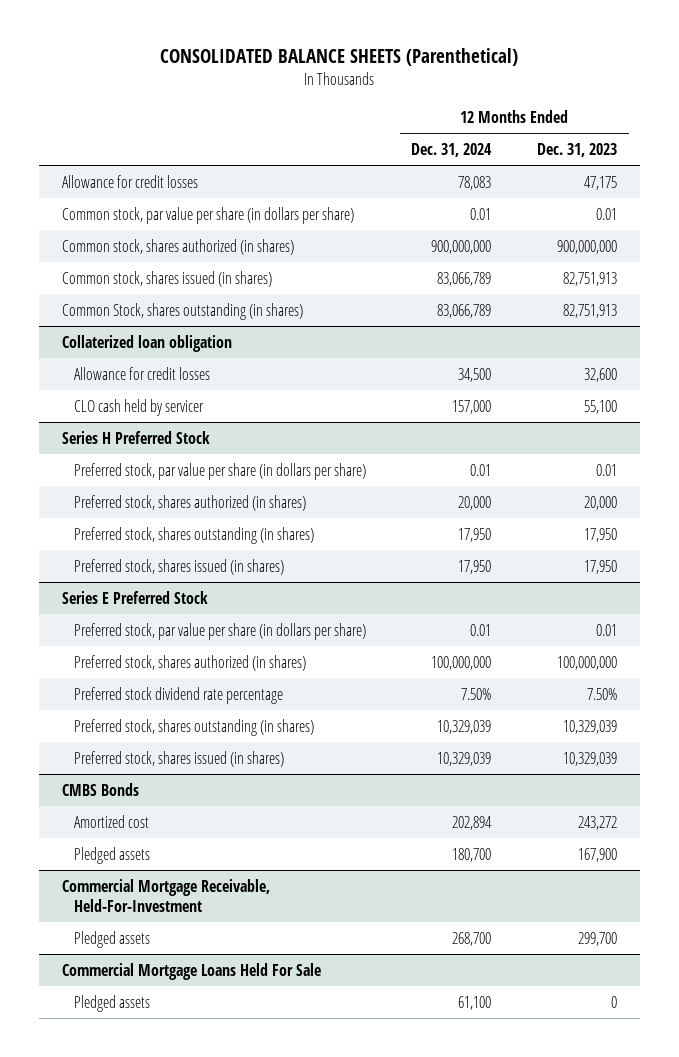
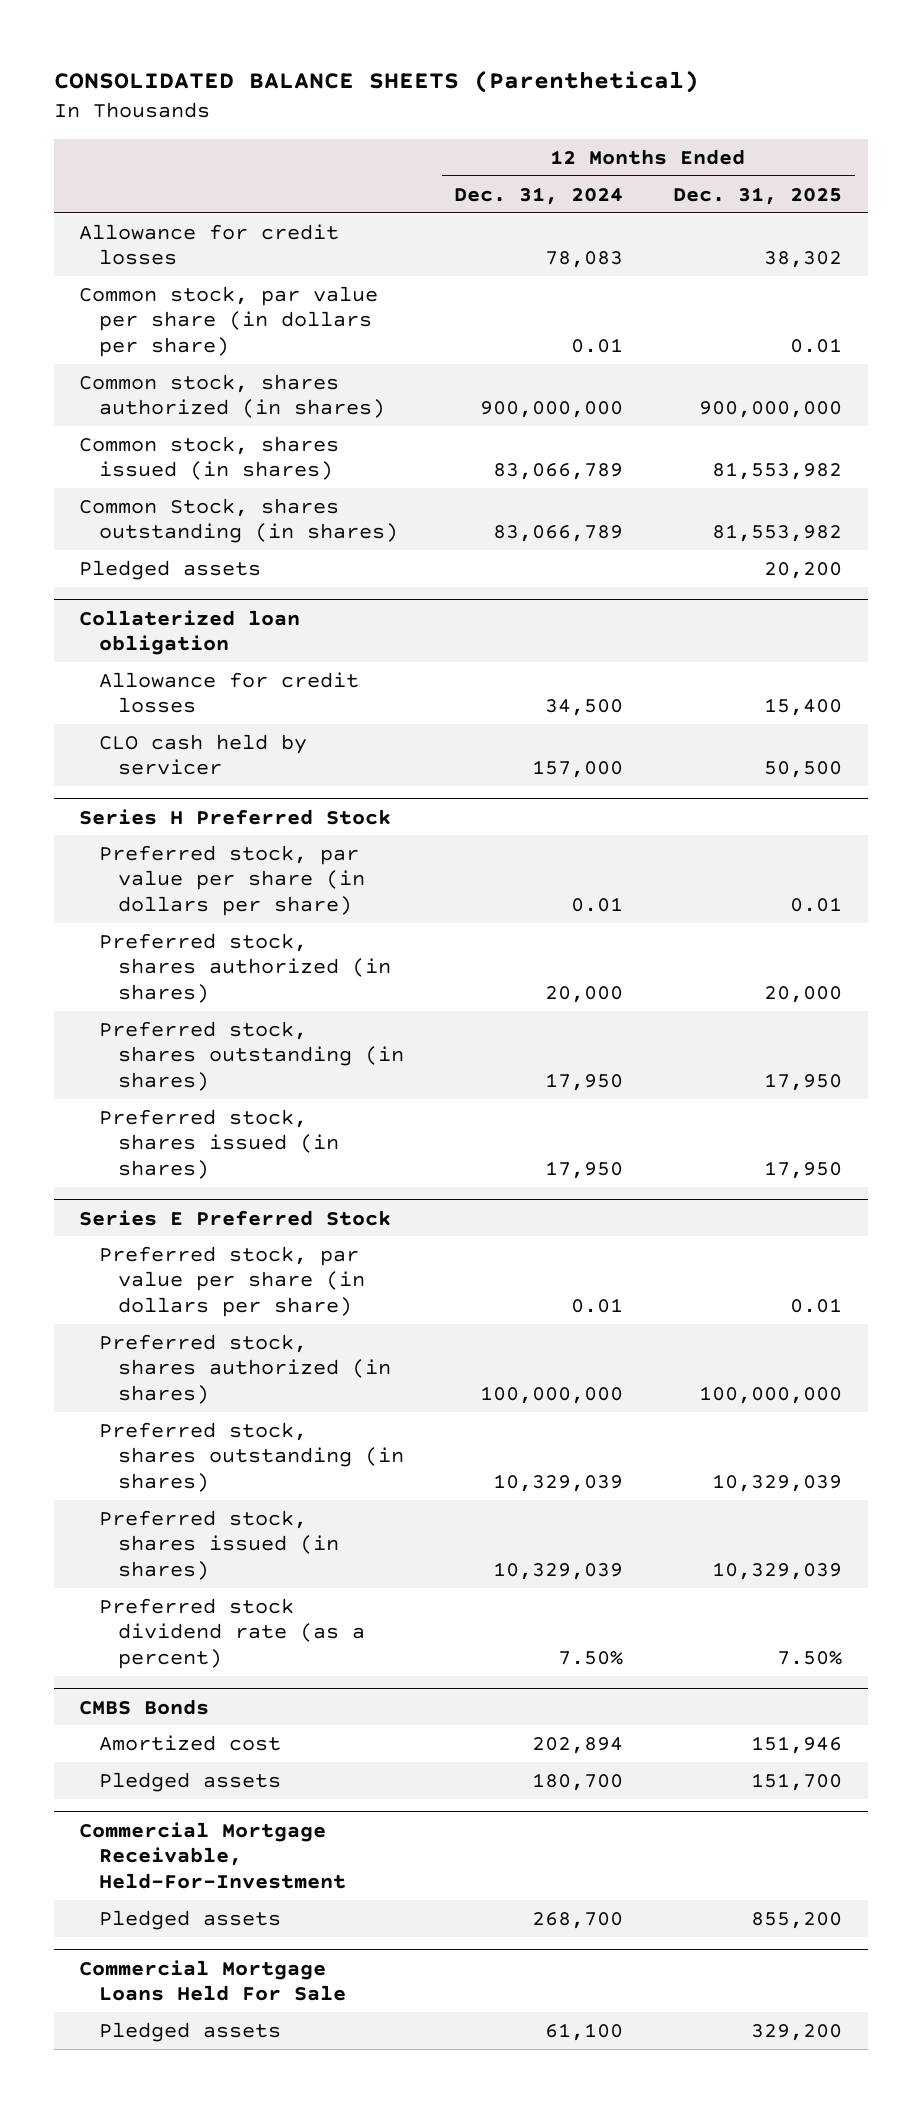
- | 12 Months Ended Dec. 31, 2024 | 12 Months Ended Dec. 31, 2023
+ | 12 Months Ended Dec. 31, 2024 | 12 Months Ended Dec. 31, 2025
+ Pledged assets | | 20,200
@ Series E Preferred Stock
- Preferred stock dividend rate percentage | 7.50% | 7.50%
+ Preferred stock dividend rate (as a percent) | 7.50% | 7.50%

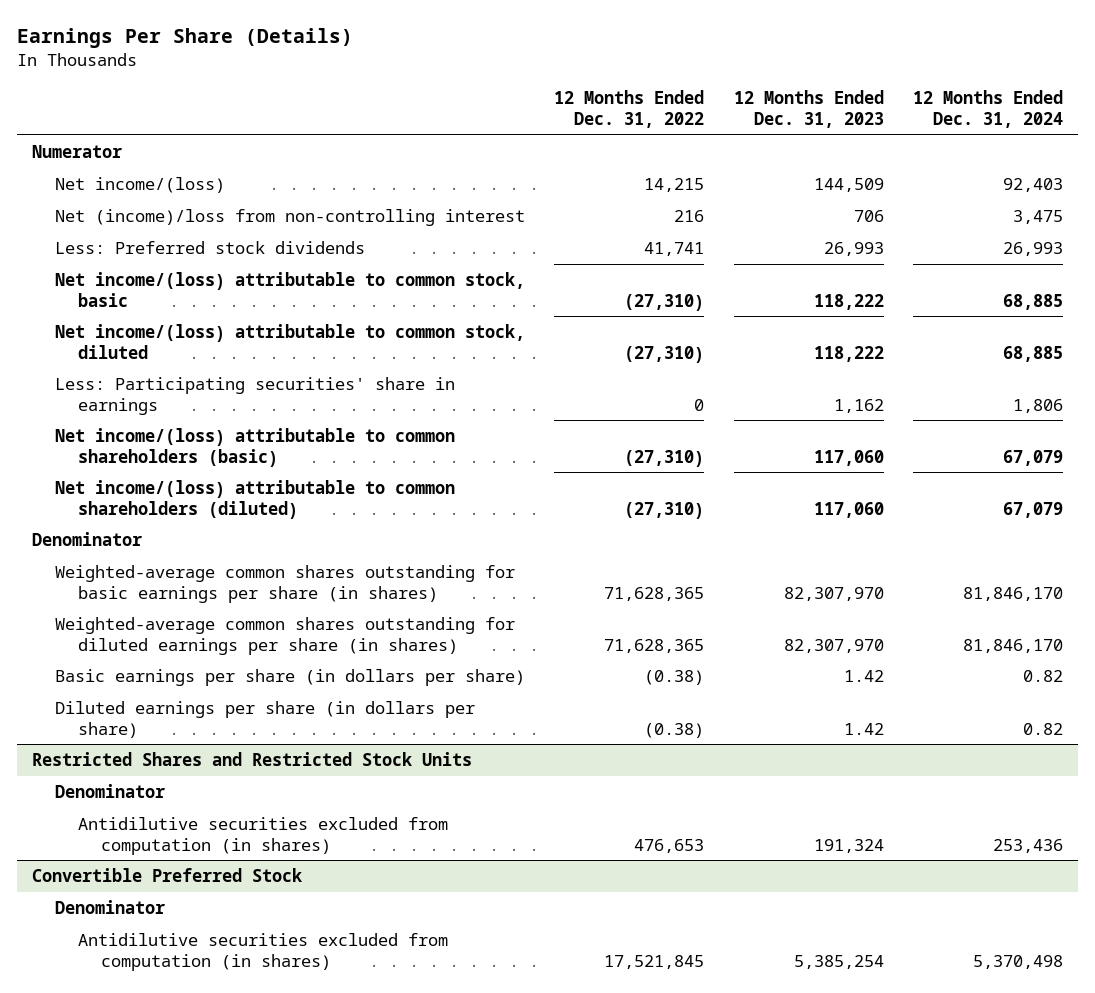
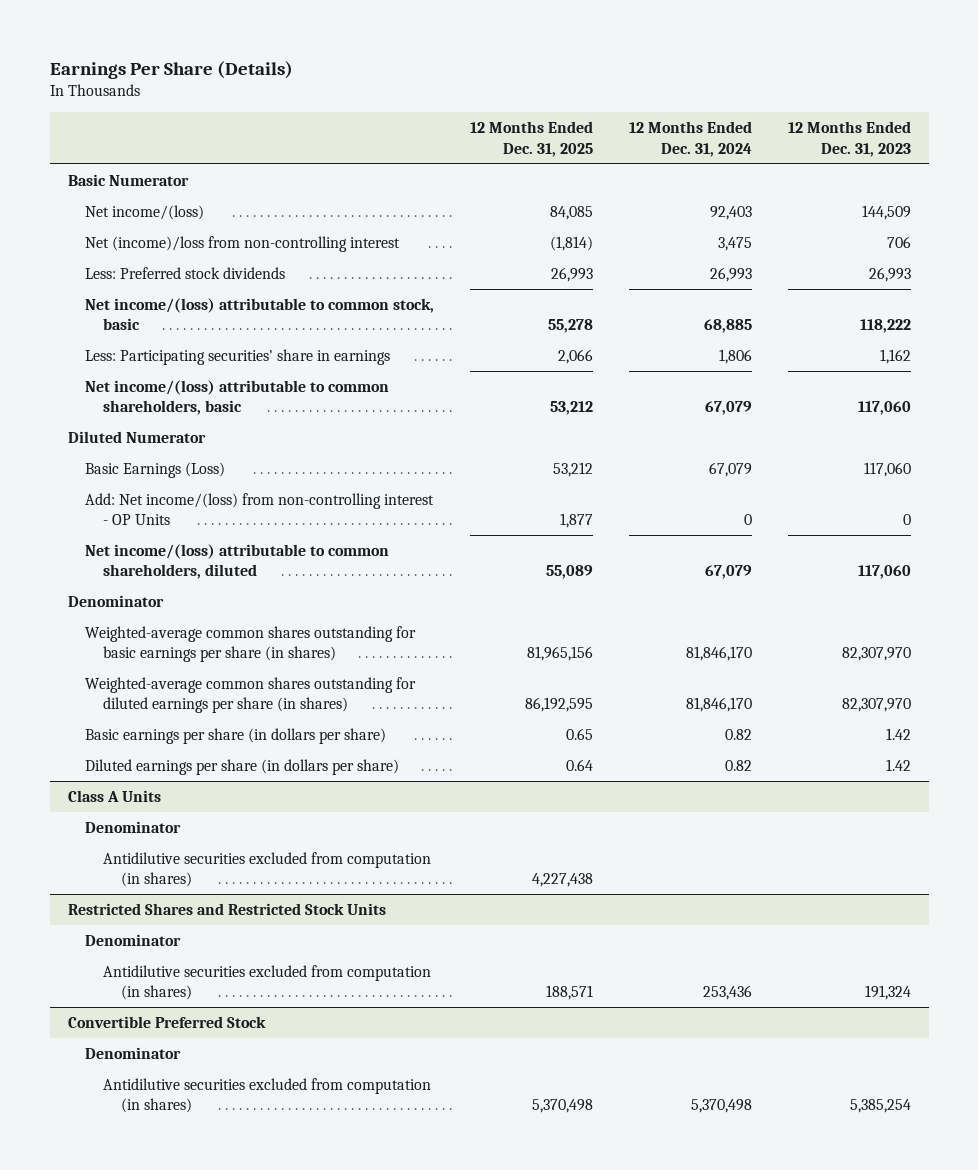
- | 12 Months Ended Dec. 31, 2022 | 12 Months Ended Dec. 31, 2023 | 12 Months Ended Dec. 31, 2024
+ | 12 Months Ended Dec. 31, 2025 | 12 Months Ended Dec. 31, 2024 | 12 Months Ended Dec. 31, 2023
- Numerator
+ Basic Numerator
- Net income/(loss) attributable to common stock, diluted | (27,310) | 118,222 | 68,885
- Net income/(loss) attributable to common shareholders (basic) | (27,310) | 117,060 | 67,079
- Net income/(loss) attributable to common shareholders (diluted) | (27,310) | 117,060 | 67,079
+ Net income/(loss) attributable to common shareholders, basic | 53,212 | 67,079 | 117,060
+ Diluted Numerator
+ Basic Earnings (Loss) | 53,212 | 67,079 | 117,060
+ Add: Net income/(loss) from non-controlling interest - OP Units | 1,877 | 0 | 0
+ Net income/(loss) attributable to common shareholders, diluted | 55,089 | 67,079 | 117,060
+ Class A Units
+ Denominator
+ Antidilutive securities excluded from computation (in shares) | 4,227,438 | |

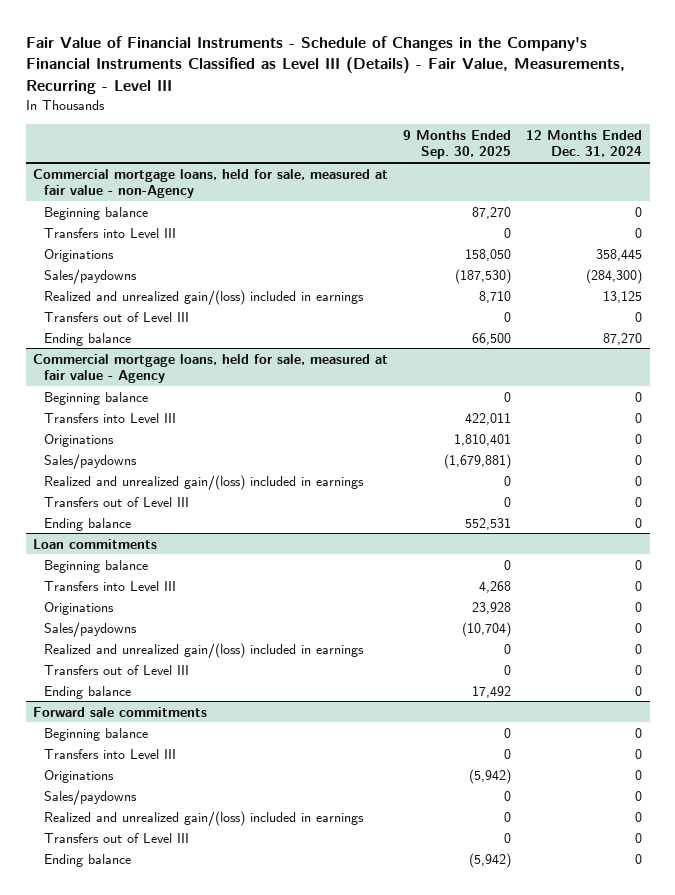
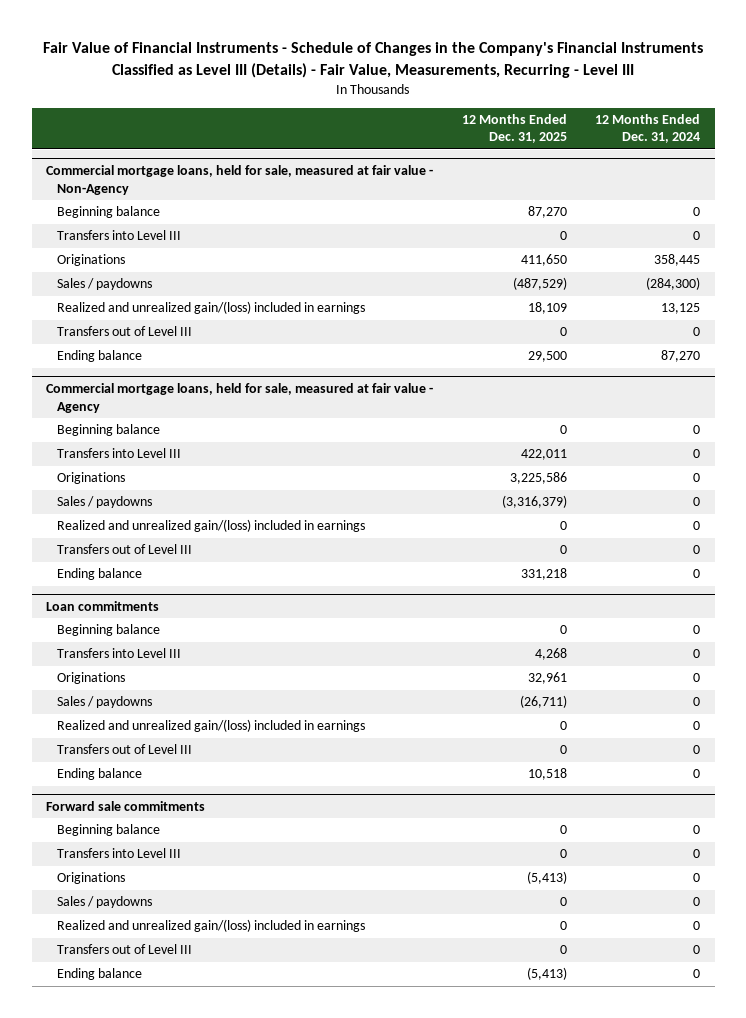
- | 9 Months Ended Sep. 30, 2025 | 12 Months Ended Dec. 31, 2024
+ | 12 Months Ended Dec. 31, 2025 | 12 Months Ended Dec. 31, 2024
- Commercial mortgage loans, held for sale, measured at fair value - non-Agency
+ Commercial mortgage loans, held for sale, measured at fair value - Non-Agency
- Sales/paydowns | (187,530) | (284,300)
+ Sales / paydowns | (487,529) | (284,300)
@ Commercial mortgage loans, held for sale, measured at fair value - Agency
- Sales/paydowns | (1,679,881) | 0
+ Sales / paydowns | (3,316,379) | 0
@ Loan commitments
- Sales/paydowns | (10,704) | 0
+ Sales / paydowns | (26,711) | 0
@ Forward sale commitments
- Sales/paydowns | 0 | 0
+ Sales / paydowns | 0 | 0

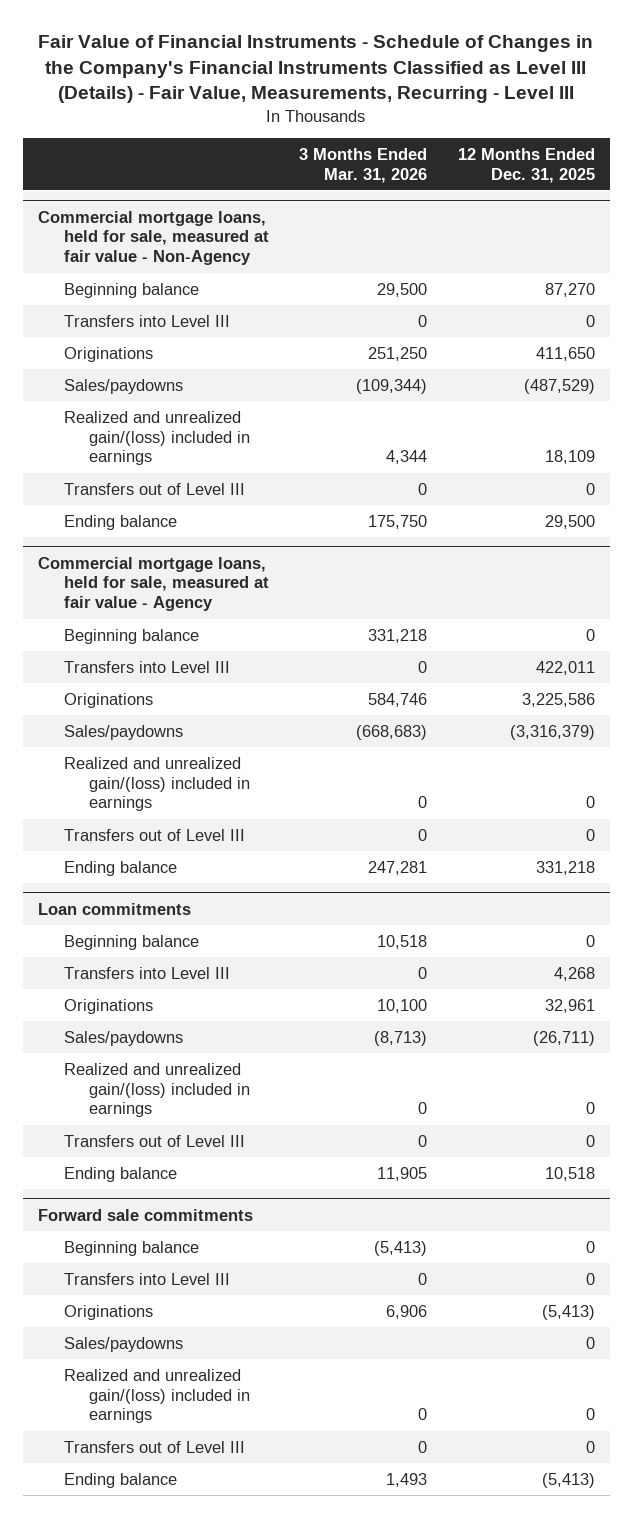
- | 12 Months Ended Dec. 31, 2025 | 12 Months Ended Dec. 31, 2024
+ | 3 Months Ended Mar. 31, 2026 | 12 Months Ended Dec. 31, 2025
@ Commercial mortgage loans, held for sale, measured at fair value - Non-Agency
- Sales / paydowns | (487,529) | (284,300)
+ Sales/paydowns | (109,344) | (487,529)
@ Commercial mortgage loans, held for sale, measured at fair value - Agency
- Sales / paydowns | (3,316,379) | 0
+ Sales/paydowns | (668,683) | (3,316,379)
@ Loan commitments
- Sales / paydowns | (26,711) | 0
+ Sales/paydowns | (8,713) | (26,711)
@ Forward sale commitments
- Sales / paydowns | 0 | 0
+ Sales/paydowns | | 0

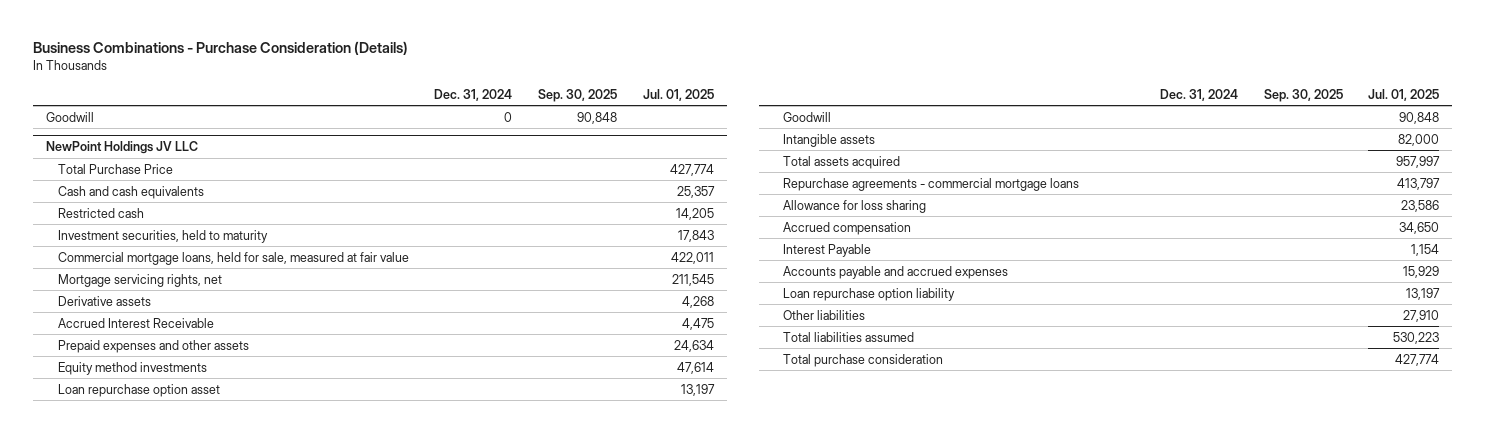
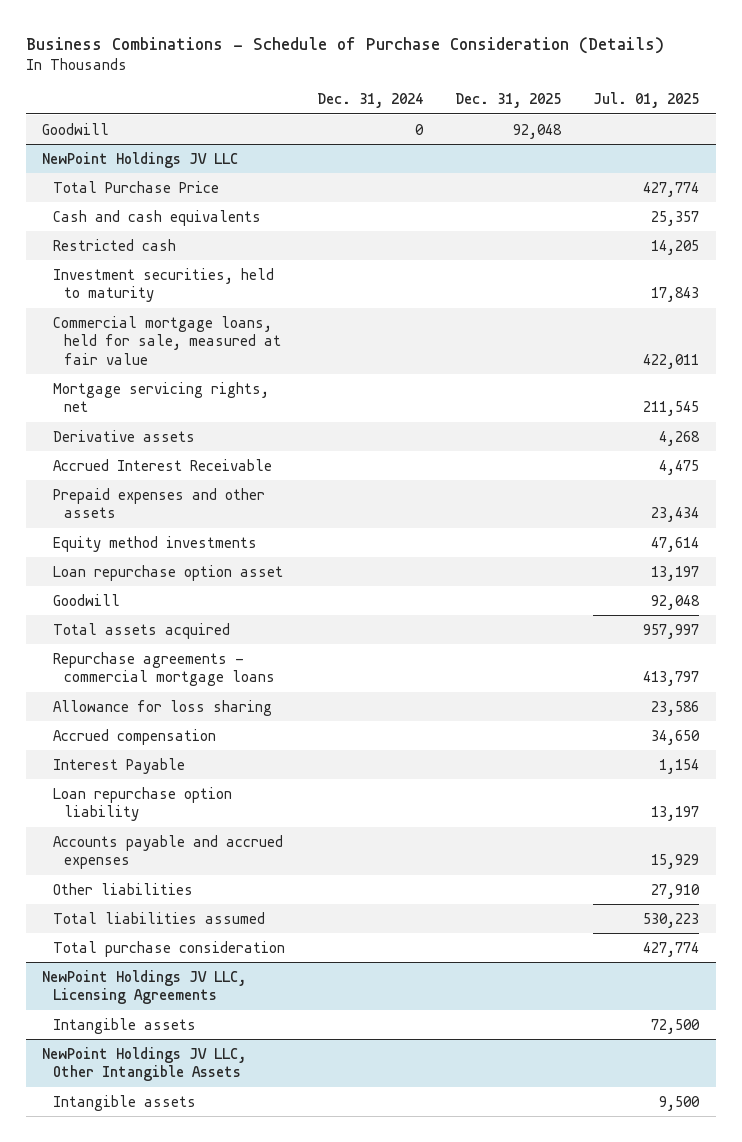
- Business Combinations - Purchase Consideration (Details)
+ Business Combinations - Schedule of Purchase Consideration (Details)
- | Dec. 31, 2024 | Sep. 30, 2025 | Jul. 01, 2025
+ | Dec. 31, 2024 | Dec. 31, 2025 | Jul. 01, 2025
@ NewPoint Holdings JV LLC
- Prepaid expenses and other assets | | | 24,634
+ Prepaid expenses and other assets | | | 23,434
- Goodwill | | | 90,848
- Intangible assets | | | 82,000
+ Goodwill | | | 92,048
moved down: Accounts payable and accrued expenses | | | 15,929
+ NewPoint Holdings JV LLC, Licensing Agreements
+ Intangible assets | | | 72,500
+ NewPoint Holdings JV LLC, Other Intangible Assets
+ Intangible assets | | | 9,500

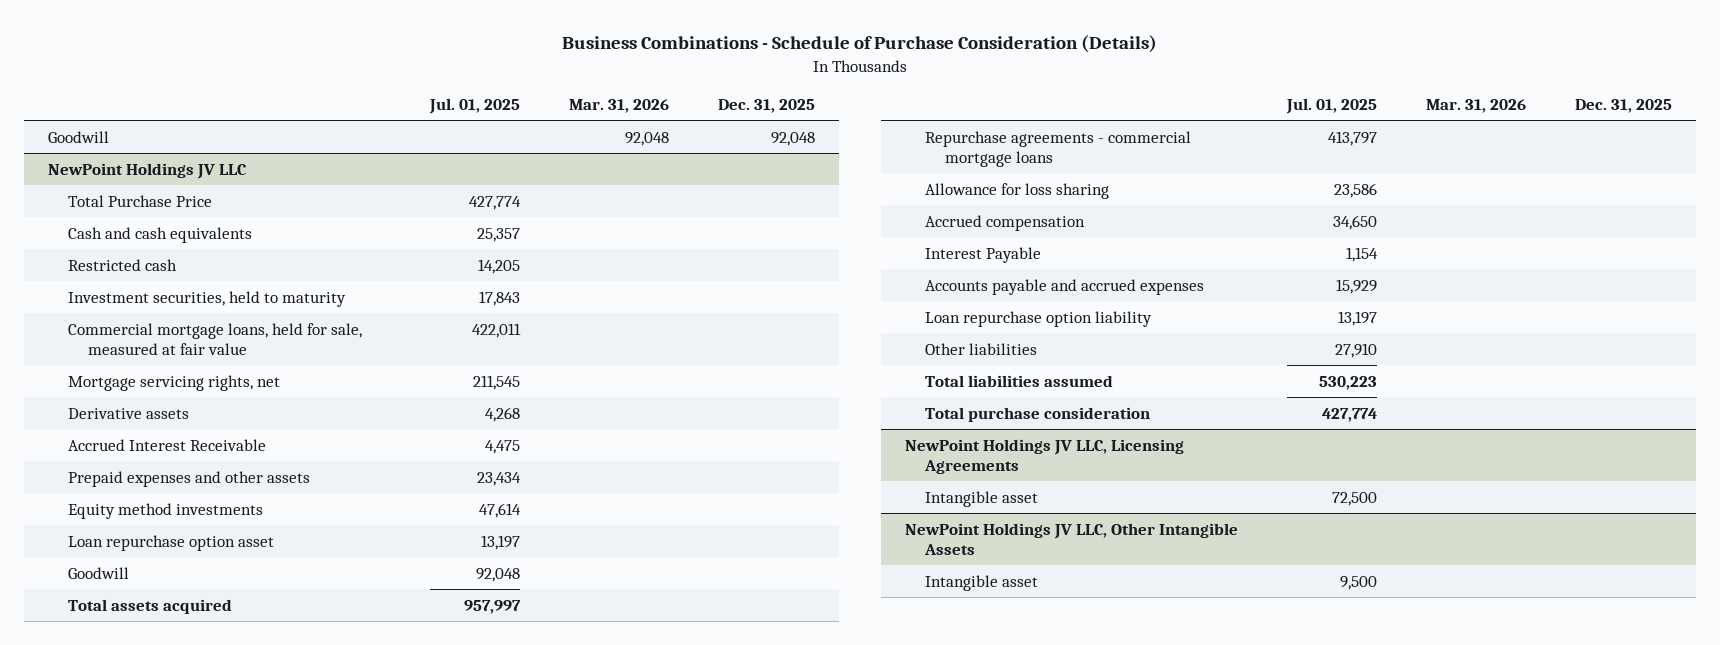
- | Dec. 31, 2024 | Dec. 31, 2025 | Jul. 01, 2025
+ | Jul. 01, 2025 | Mar. 31, 2026 | Dec. 31, 2025
@ NewPoint Holdings JV LLC
moved down: Loan repurchase option liability | 13,197 | |
@ NewPoint Holdings JV LLC, Licensing Agreements
- Intangible assets | | | 72,500
+ Intangible asset | 72,500 | |
@ NewPoint Holdings JV LLC, Other Intangible Assets
- Intangible assets | | | 9,500
+ Intangible asset | 9,500 | |

